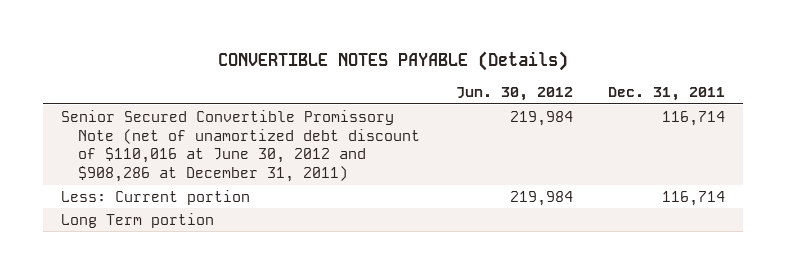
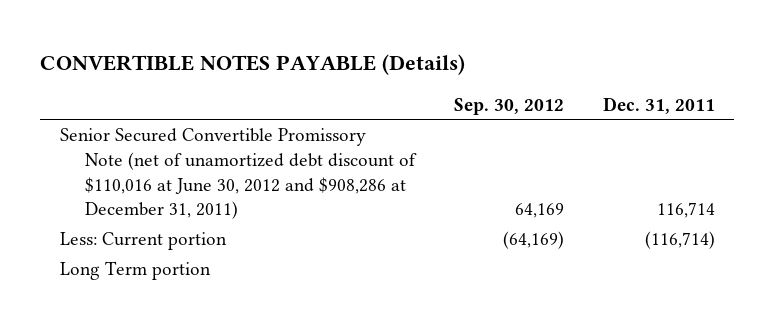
- | Jun. 30, 2012 | Dec. 31, 2011
+ | Sep. 30, 2012 | Dec. 31, 2011
- Less: Current portion | 219,984 | 116,714
+ Less: Current portion | (64,169) | (116,714)

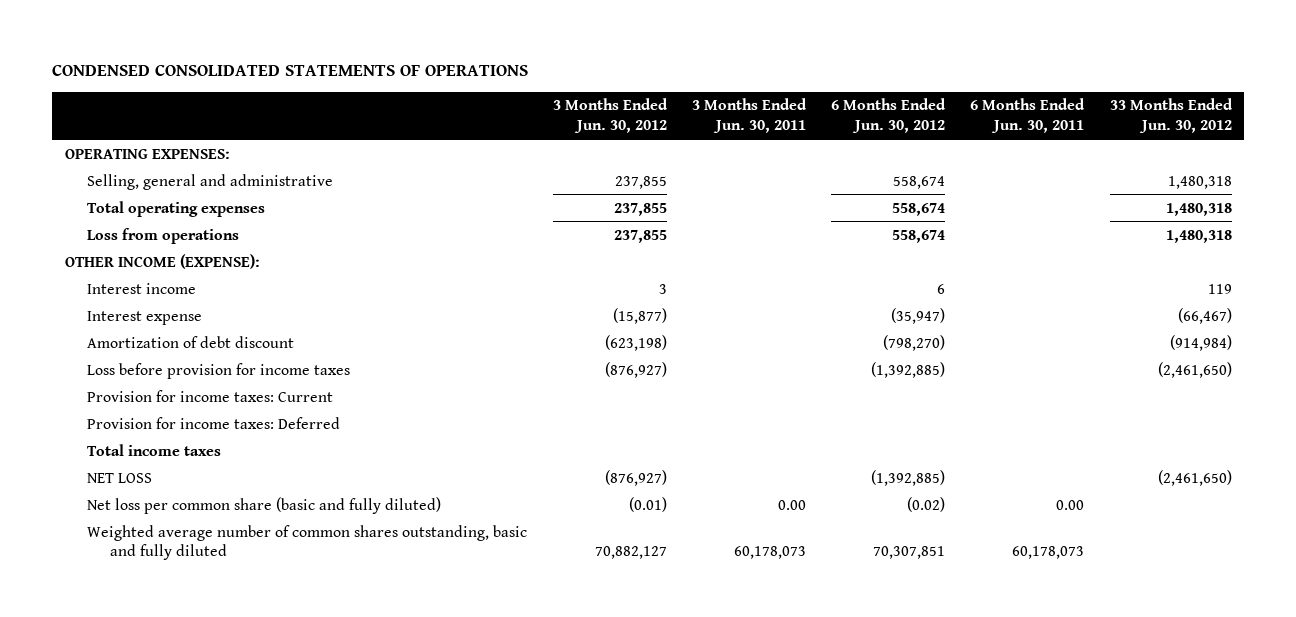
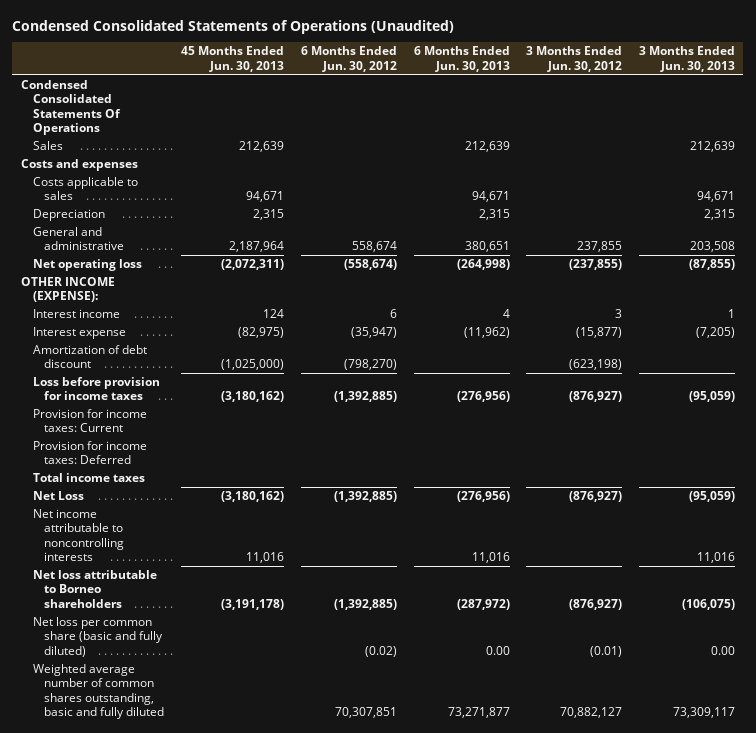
- CONDENSED CONSOLIDATED STATEMENTS OF OPERATIONS
+ Condensed Consolidated Statements of Operations (Unaudited)
- | 3 Months Ended Jun. 30, 2012 | 3 Months Ended Jun. 30, 2011 | 6 Months Ended Jun. 30, 2012 | 6 Months Ended Jun. 30, 2011 | 33 Months Ended Jun. 30, 2012
+ | 45 Months Ended Jun. 30, 2013 | 6 Months Ended Jun. 30, 2012 | 6 Months Ended Jun. 30, 2013 | 3 Months Ended Jun. 30, 2012 | 3 Months Ended Jun. 30, 2013
- OPERATING EXPENSES:
- Selling, general and administrative | 237,855 | | 558,674 | | 1,480,318
- Total operating expenses | 237,855 | | 558,674 | | 1,480,318
- Loss from operations | 237,855 | | 558,674 | | 1,480,318
+ Condensed Consolidated Statements Of Operations
+ Sales | 212,639 | | 212,639 | | 212,639
+ Costs and expenses
+ Costs applicable to sales | 94,671 | | 94,671 | | 94,671
+ Depreciation | 2,315 | | 2,315 | | 2,315
+ General and administrative | 2,187,964 | 558,674 | 380,651 | 237,855 | 203,508
+ Net operating loss | (2,072,311) | (558,674) | (264,998) | (237,855) | (87,855)
- NET LOSS | (876,927) | | (1,392,885) | | (2,461,650)
+ Net Loss | (3,180,162) | (1,392,885) | (276,956) | (876,927) | (95,059)
+ Net income attributable to noncontrolling interests | 11,016 | | 11,016 | | 11,016
+ Net loss attributable to Borneo shareholders | (3,191,178) | (1,392,885) | (287,972) | (876,927) | (106,075)

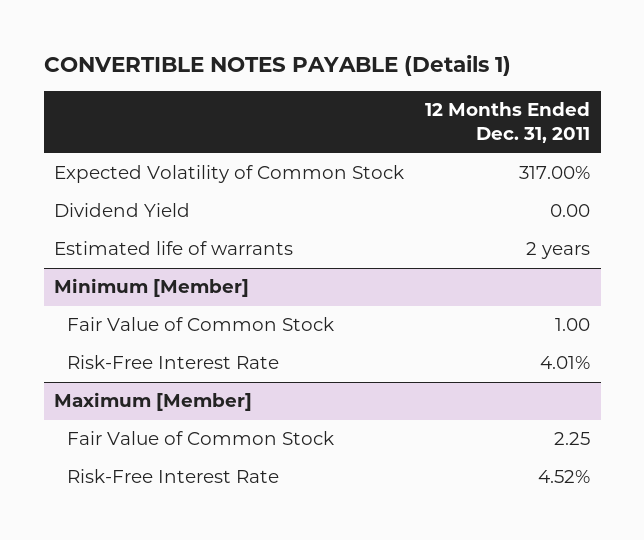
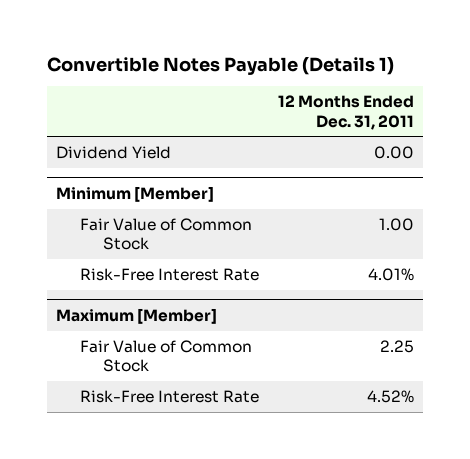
- CONVERTIBLE NOTES PAYABLE (Details 1)
+ Convertible Notes Payable (Details 1)
- Expected Volatility of Common Stock | 317.00%
- Estimated life of warrants | 2 years

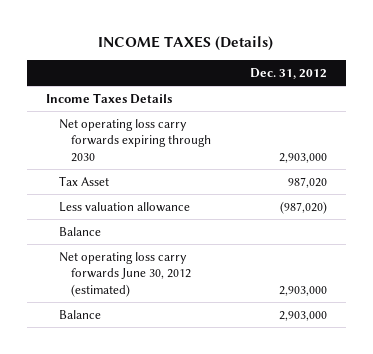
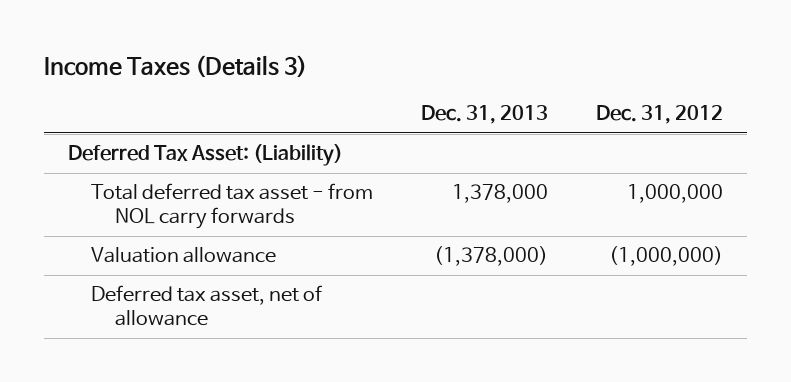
- INCOME TAXES (Details)
+ Income Taxes (Details 3)
- | Dec. 31, 2012
+ | Dec. 31, 2013 | Dec. 31, 2012
- Income Taxes Details
- Net operating loss carry forwards expiring through 2030 | 2,903,000
- Tax Asset | 987,020
- Less valuation allowance | (987,020)
- Balance
- Net operating loss carry forwards June 30, 2012 (estimated) | 2,903,000
- Balance | 2,903,000
+ Deferred Tax Asset: (Liability)
+ Total deferred tax asset - from NOL carry forwards | 1,378,000 | 1,000,000
+ Valuation allowance | (1,378,000) | (1,000,000)
+ Deferred tax asset, net of allowance

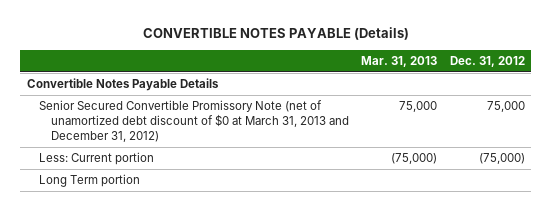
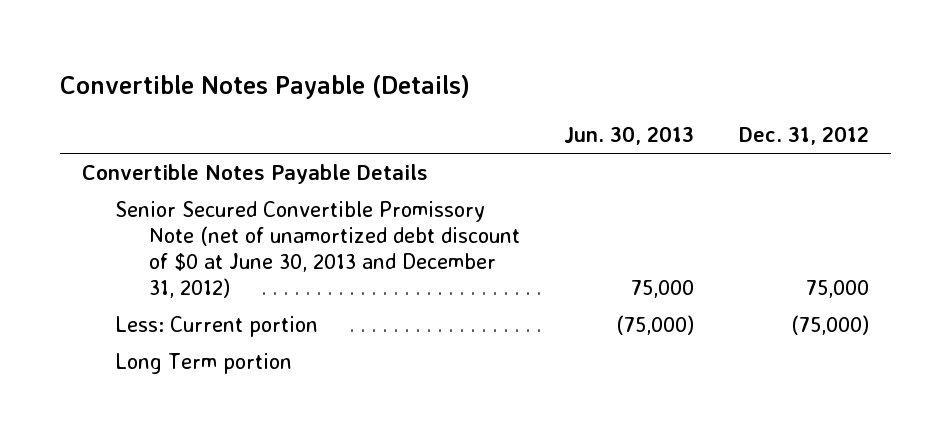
- CONVERTIBLE NOTES PAYABLE (Details)
+ Convertible Notes Payable (Details)
- | Mar. 31, 2013 | Dec. 31, 2012
+ | Jun. 30, 2013 | Dec. 31, 2012
- Senior Secured Convertible Promissory Note (net of unamortized debt discount of $0 at March 31, 2013 and December 31, 2012) | 75,000 | 75,000
+ Senior Secured Convertible Promissory Note (net of unamortized debt discount of $0 at June 30, 2013 and December 31, 2012) | 75,000 | 75,000

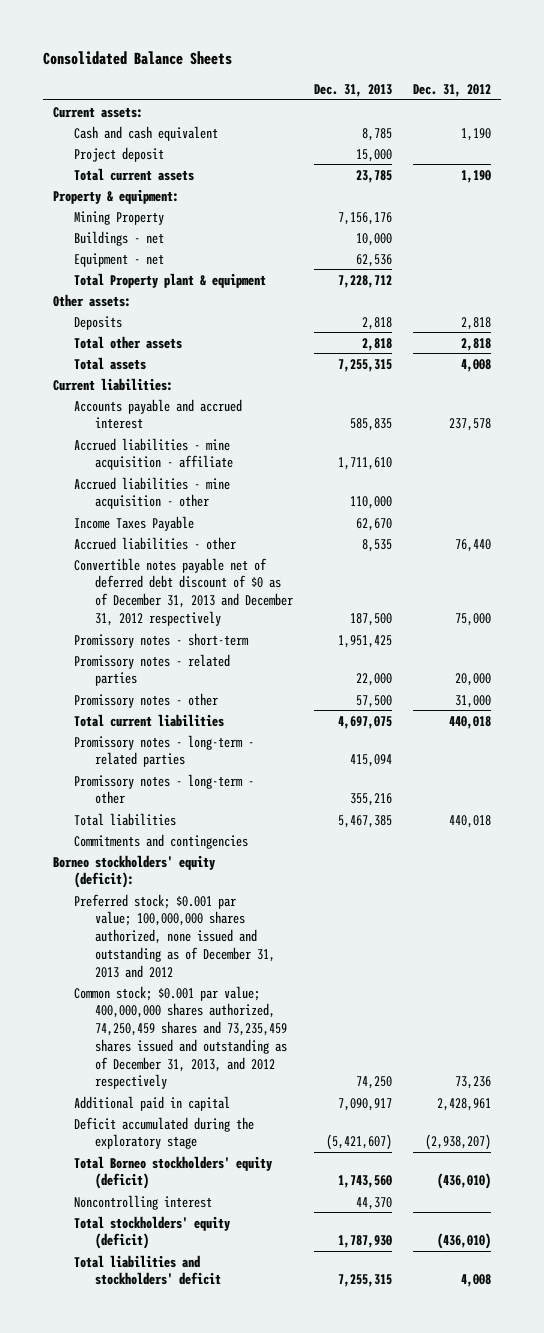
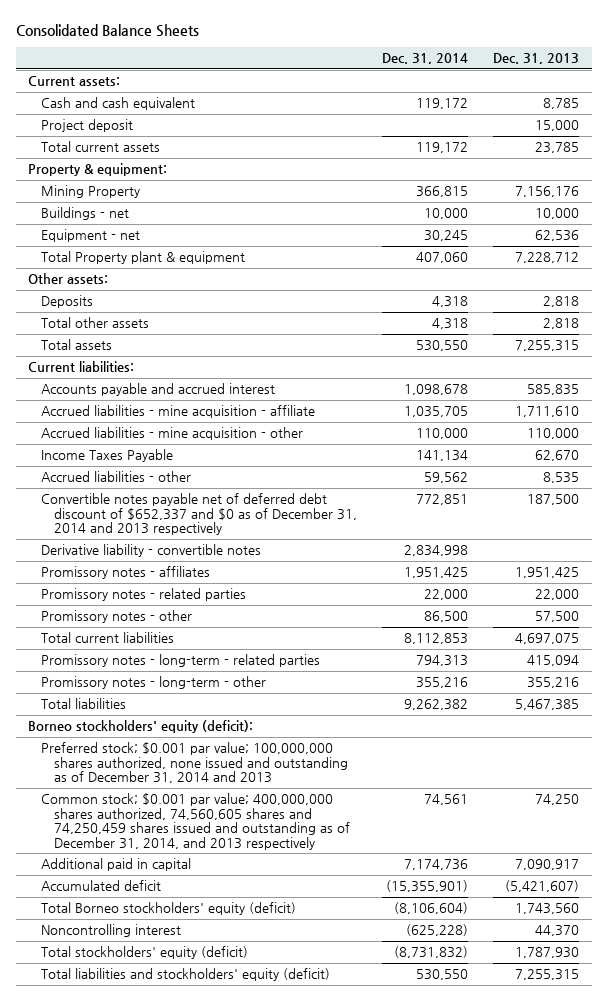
- | Dec. 31, 2013 | Dec. 31, 2012
+ | Dec. 31, 2014 | Dec. 31, 2013
- Convertible notes payable net of deferred debt discount of $0 as of December 31, 2013 and December 31, 2012 respectively | 187,500 | 75,000
- Promissory notes - short-term | 1,951,425 |
+ Convertible notes payable net of deferred debt discount of $652,337 and $0 as of December 31, 2014 and 2013 respectively | 772,851 | 187,500
+ Derivative liability - convertible notes | 2,834,998 |
+ Promissory notes - affiliates | 1,951,425 | 1,951,425
- Commitments and contingencies
- Preferred stock; $0.001 par value; 100,000,000 shares authorized, none issued and outstanding as of December 31, 2013 and 2012
- Common stock; $0.001 par value; 400,000,000 shares authorized, 74,250,459 shares and 73,235,459 shares issued and outstanding as of December 31, 2013, and 2012 respectively | 74,250 | 73,236
+ Preferred stock; $0.001 par value; 100,000,000 shares authorized, none issued and outstanding as of December 31, 2014 and 2013
+ Common stock; $0.001 par value; 400,000,000 shares authorized, 74,560,605 shares and 74,250,459 shares issued and outstanding as of December 31, 2014, and 2013 respectively | 74,561 | 74,250
- Deficit accumulated during the exploratory stage | (5,421,607) | (2,938,207)
+ Accumulated deficit | (15,355,901) | (5,421,607)
- Total liabilities and stockholders' deficit | 7,255,315 | 4,008
+ Total liabilities and stockholders' equity (deficit) | 530,550 | 7,255,315

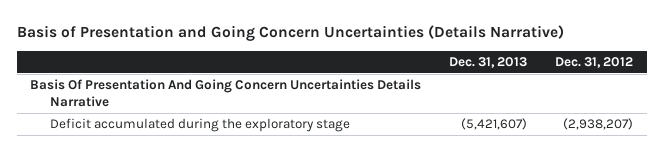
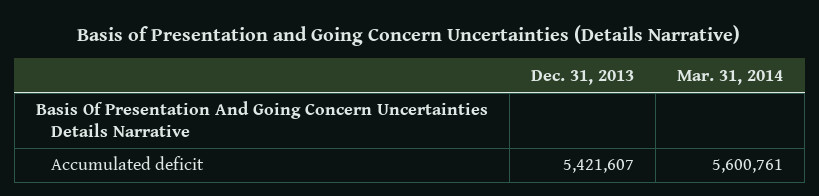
- | Dec. 31, 2013 | Dec. 31, 2012
+ | Dec. 31, 2013 | Mar. 31, 2014
- Deficit accumulated during the exploratory stage | (5,421,607) | (2,938,207)
+ Accumulated deficit | 5,421,607 | 5,600,761

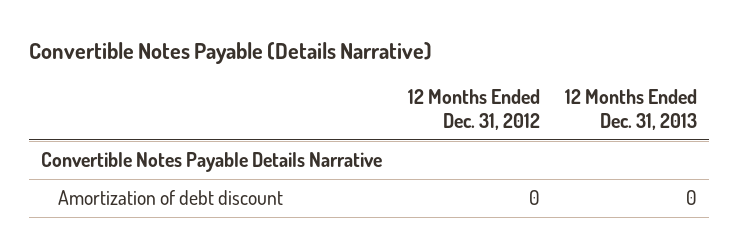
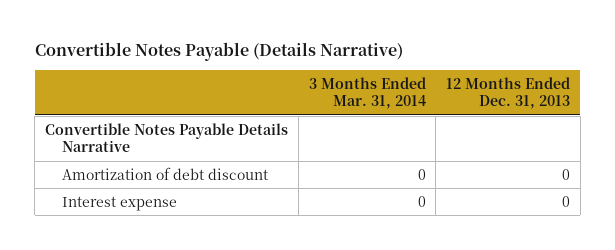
- | 12 Months Ended Dec. 31, 2012 | 12 Months Ended Dec. 31, 2013
+ | 3 Months Ended Mar. 31, 2014 | 12 Months Ended Dec. 31, 2013
+ Interest expense | 0 | 0

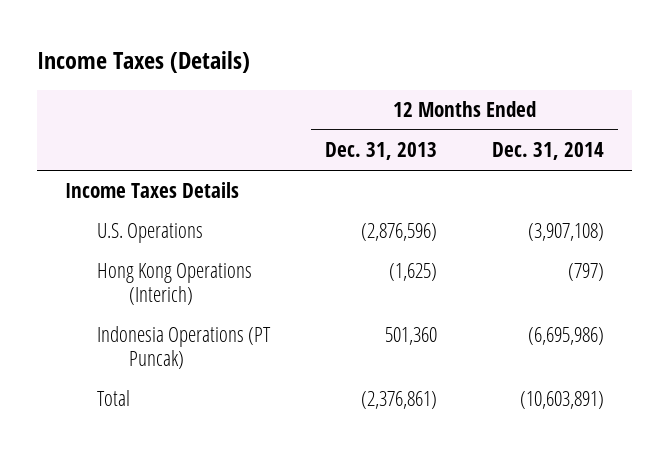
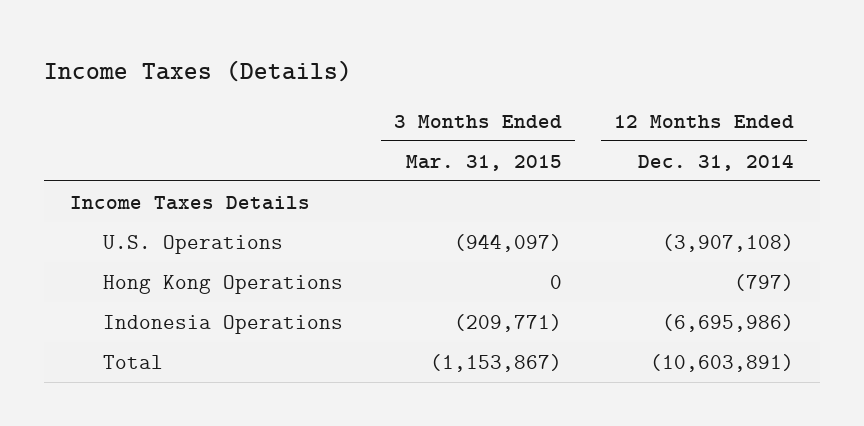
- | 12 Months Ended Dec. 31, 2013 | 12 Months Ended Dec. 31, 2014
+ | 3 Months Ended Mar. 31, 2015 | 12 Months Ended Dec. 31, 2014
- Hong Kong Operations (Interich) | (1,625) | (797)
- Indonesia Operations (PT Puncak) | 501,360 | (6,695,986)
+ Hong Kong Operations | 0 | (797)
+ Indonesia Operations | (209,771) | (6,695,986)

